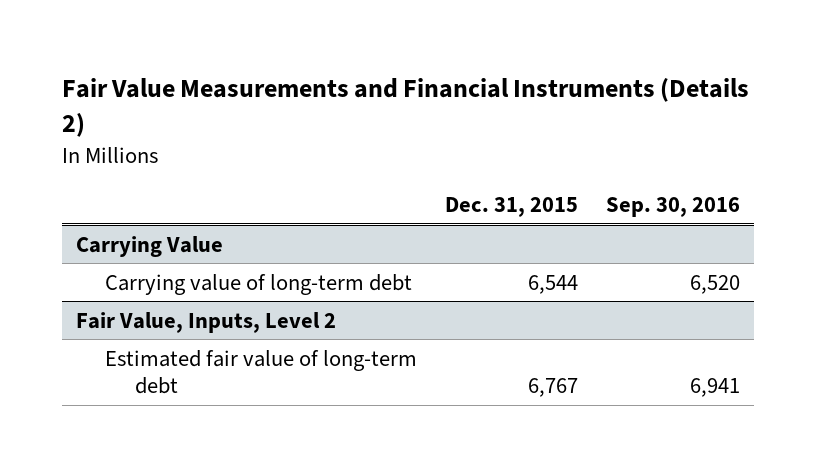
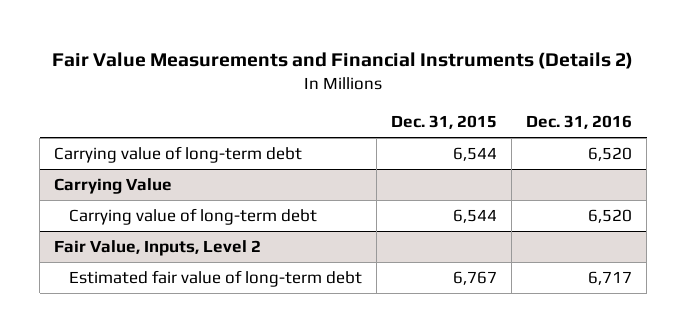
- | Dec. 31, 2015 | Sep. 30, 2016
+ | Dec. 31, 2015 | Dec. 31, 2016
+ Carrying value of long-term debt | 6,544 | 6,520

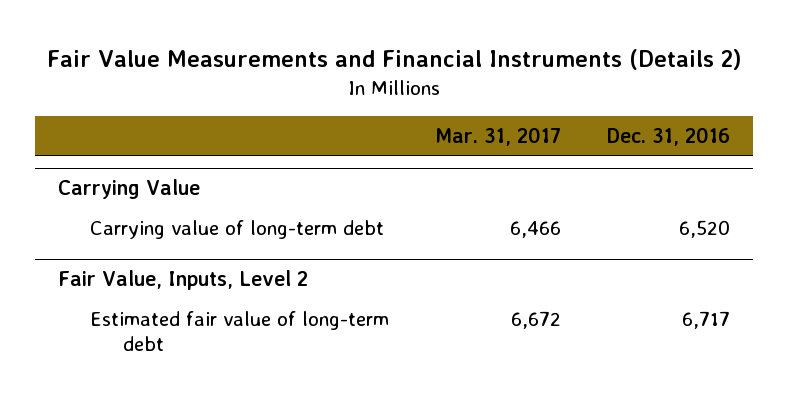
- | Dec. 31, 2015 | Dec. 31, 2016
+ | Mar. 31, 2017 | Dec. 31, 2016
- Carrying value of long-term debt | 6,544 | 6,520

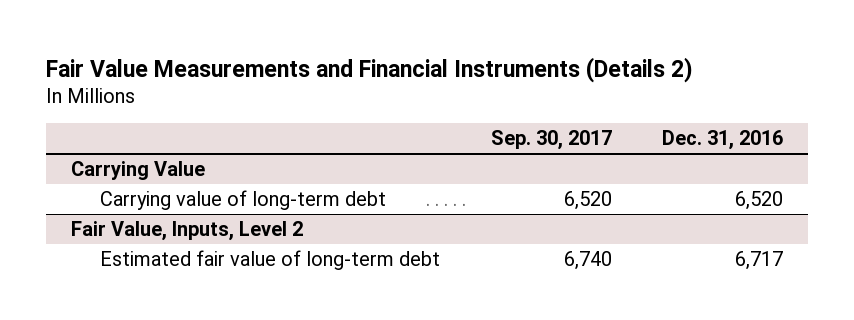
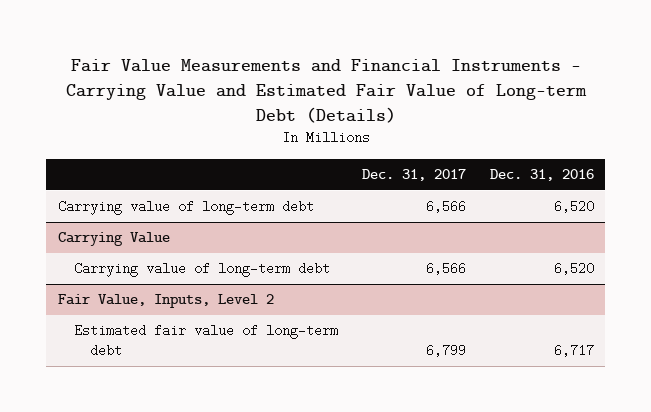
- Fair Value Measurements and Financial Instruments (Details 2)
+ Fair Value Measurements and Financial Instruments - Carrying Value and Estimated Fair Value of Long-term Debt (Details)
- | Sep. 30, 2017 | Dec. 31, 2016
+ | Dec. 31, 2017 | Dec. 31, 2016
+ Carrying value of long-term debt | 6,566 | 6,520

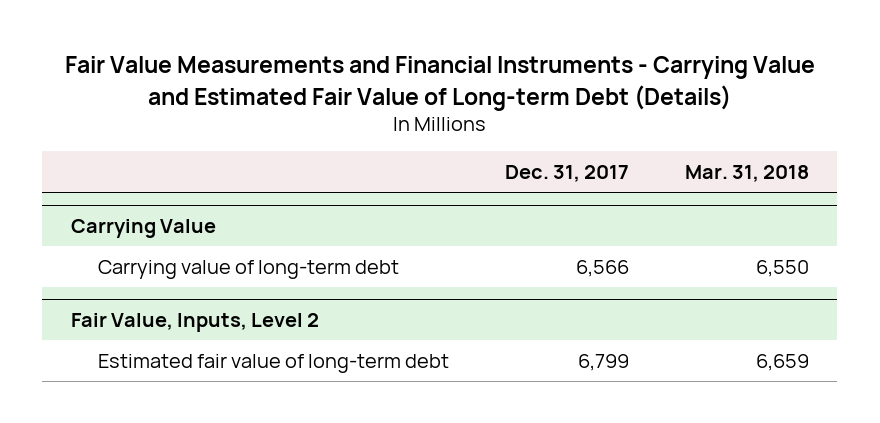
- | Dec. 31, 2017 | Dec. 31, 2016
+ | Dec. 31, 2017 | Mar. 31, 2018
- Carrying value of long-term debt | 6,566 | 6,520

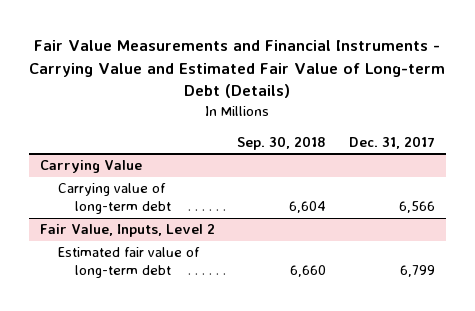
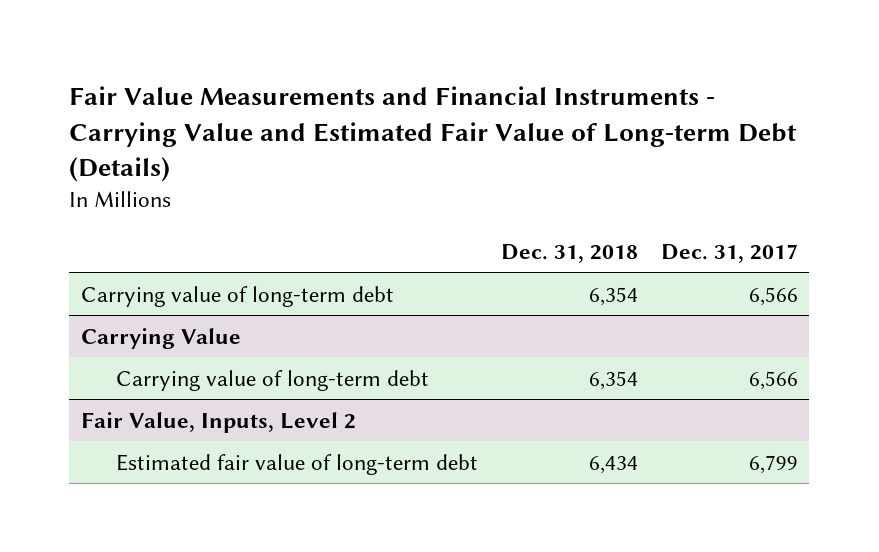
- | Sep. 30, 2018 | Dec. 31, 2017
+ | Dec. 31, 2018 | Dec. 31, 2017
+ Carrying value of long-term debt | 6,354 | 6,566

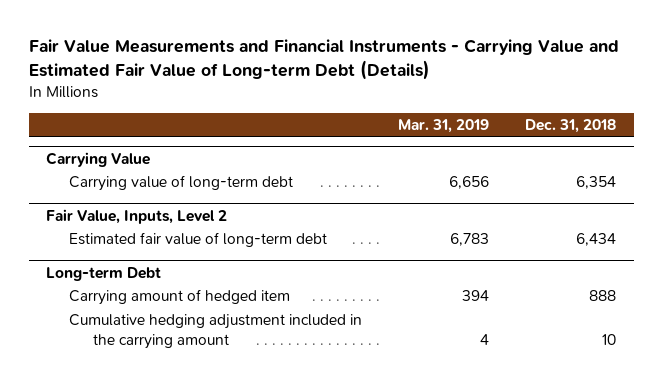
- | Dec. 31, 2018 | Dec. 31, 2017
+ | Mar. 31, 2019 | Dec. 31, 2018
- Carrying value of long-term debt | 6,354 | 6,566
+ Long-term Debt
+ Carrying amount of hedged item | 394 | 888
+ Cumulative hedging adjustment included in the carrying amount | 4 | 10

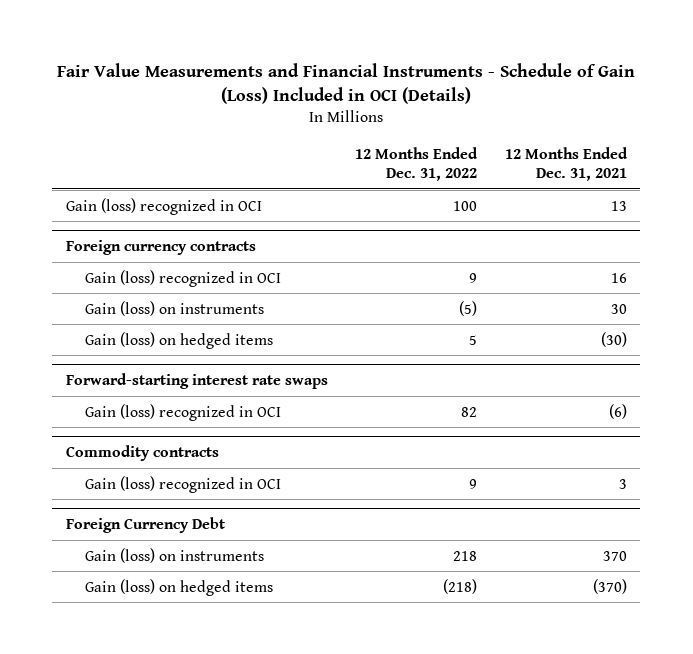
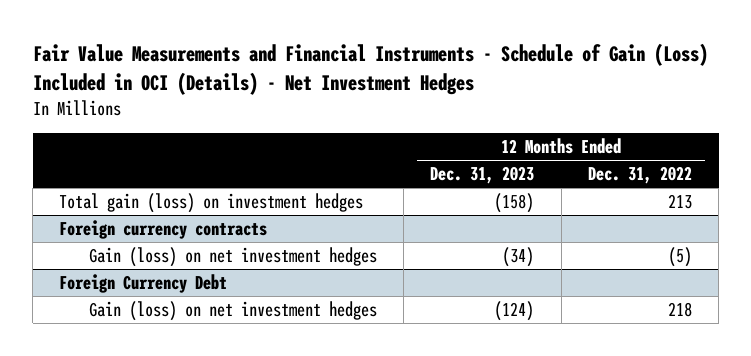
- Fair Value Measurements and Financial Instruments - Schedule of Gain (Loss) Included in OCI (Details)
+ Fair Value Measurements and Financial Instruments - Schedule of Gain (Loss) Included in OCI (Details) - Net Investment Hedges
- | 12 Months Ended Dec. 31, 2022 | 12 Months Ended Dec. 31, 2021
+ | 12 Months Ended Dec. 31, 2023 | 12 Months Ended Dec. 31, 2022
- Gain (loss) recognized in OCI | 100 | 13
+ Total gain (loss) on investment hedges | (158) | 213
@ Foreign currency contracts
- Gain (loss) recognized in OCI | 9 | 16
- Gain (loss) on instruments | (5) | 30
- Gain (loss) on hedged items | 5 | (30)
- Forward-starting interest rate swaps
- Gain (loss) recognized in OCI | 82 | (6)
- Commodity contracts
- Gain (loss) recognized in OCI | 9 | 3
@ Foreign currency contracts
+ Gain (loss) on net investment hedges | (34) | (5)
@ Foreign Currency Debt
- Gain (loss) on instruments | 218 | 370
- Gain (loss) on hedged items | (218) | (370)
+ Gain (loss) on net investment hedges | (124) | 218

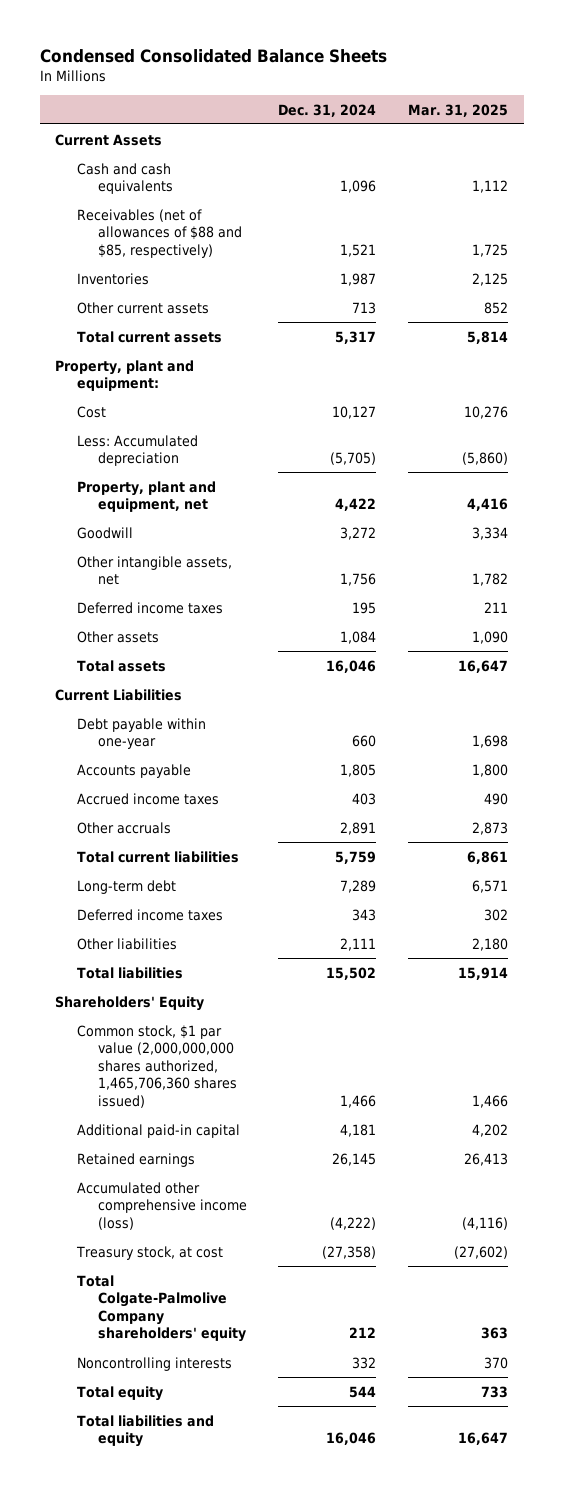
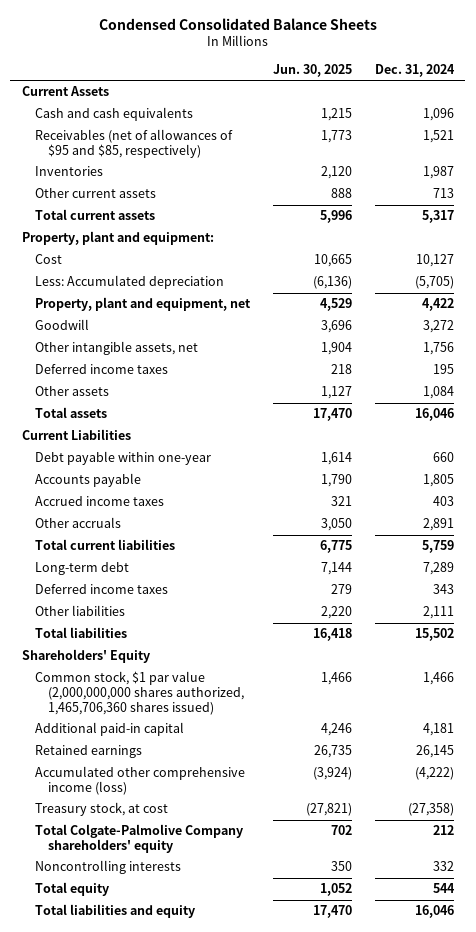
- | Dec. 31, 2024 | Mar. 31, 2025
+ | Jun. 30, 2025 | Dec. 31, 2024
- Receivables (net of allowances of $88 and $85, respectively) | 1,521 | 1,725
+ Receivables (net of allowances of $95 and $85, respectively) | 1,773 | 1,521

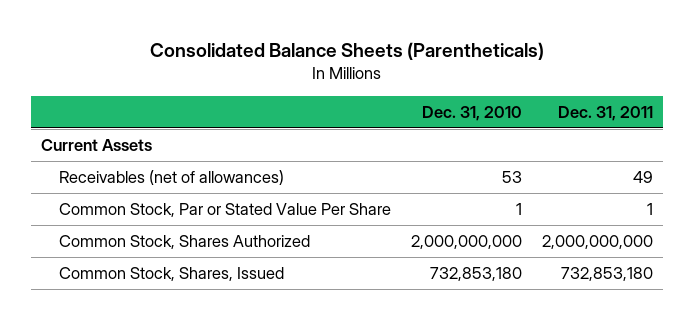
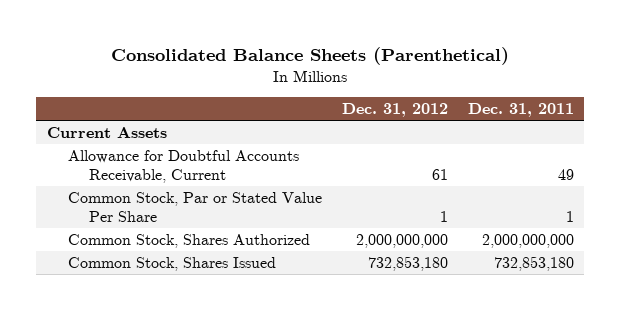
- Consolidated Balance Sheets (Parentheticals)
+ Consolidated Balance Sheets (Parenthetical)
- | Dec. 31, 2010 | Dec. 31, 2011
+ | Dec. 31, 2012 | Dec. 31, 2011
- Receivables (net of allowances) | 53 | 49
+ Allowance for Doubtful Accounts Receivable, Current | 61 | 49
- Common Stock, Shares, Issued | 732,853,180 | 732,853,180
+ Common Stock, Shares Issued | 732,853,180 | 732,853,180

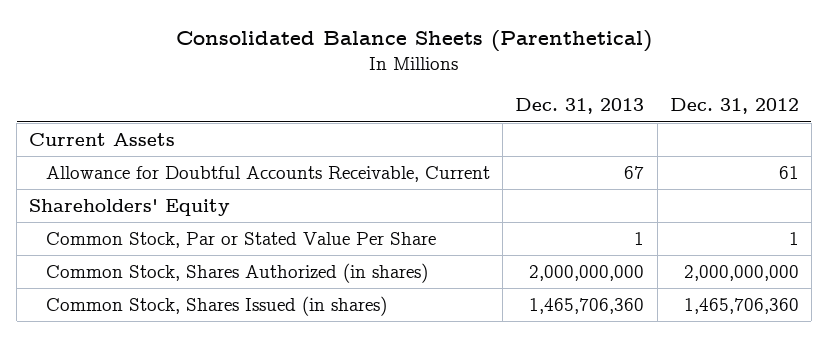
- | Dec. 31, 2012 | Dec. 31, 2011
+ | Dec. 31, 2013 | Dec. 31, 2012
+ Shareholders' Equity
- Common Stock, Shares Authorized | 2,000,000,000 | 2,000,000,000
- Common Stock, Shares Issued | 732,853,180 | 732,853,180
+ Common Stock, Shares Authorized (in shares) | 2,000,000,000 | 2,000,000,000
+ Common Stock, Shares Issued (in shares) | 1,465,706,360 | 1,465,706,360

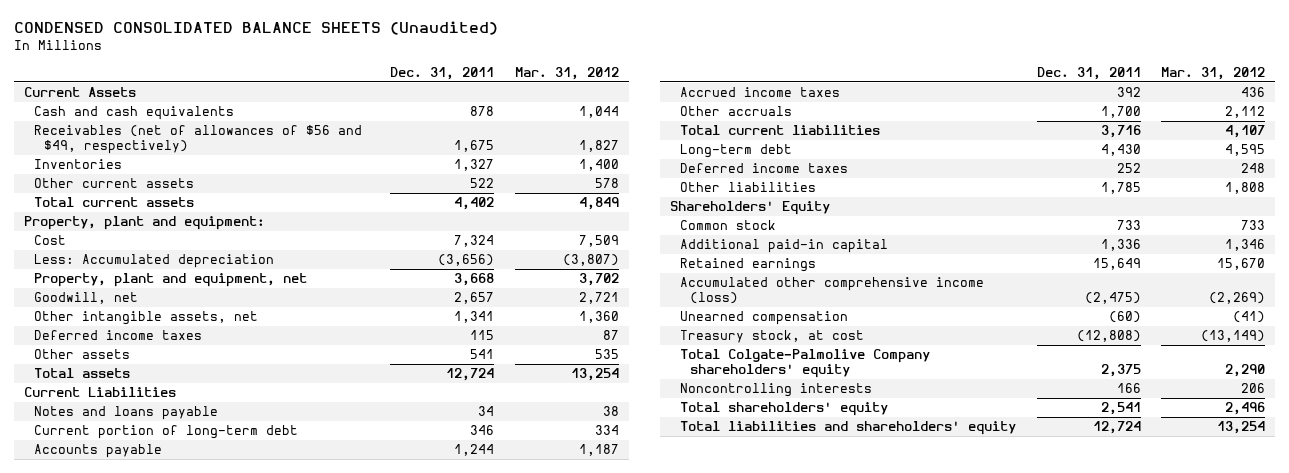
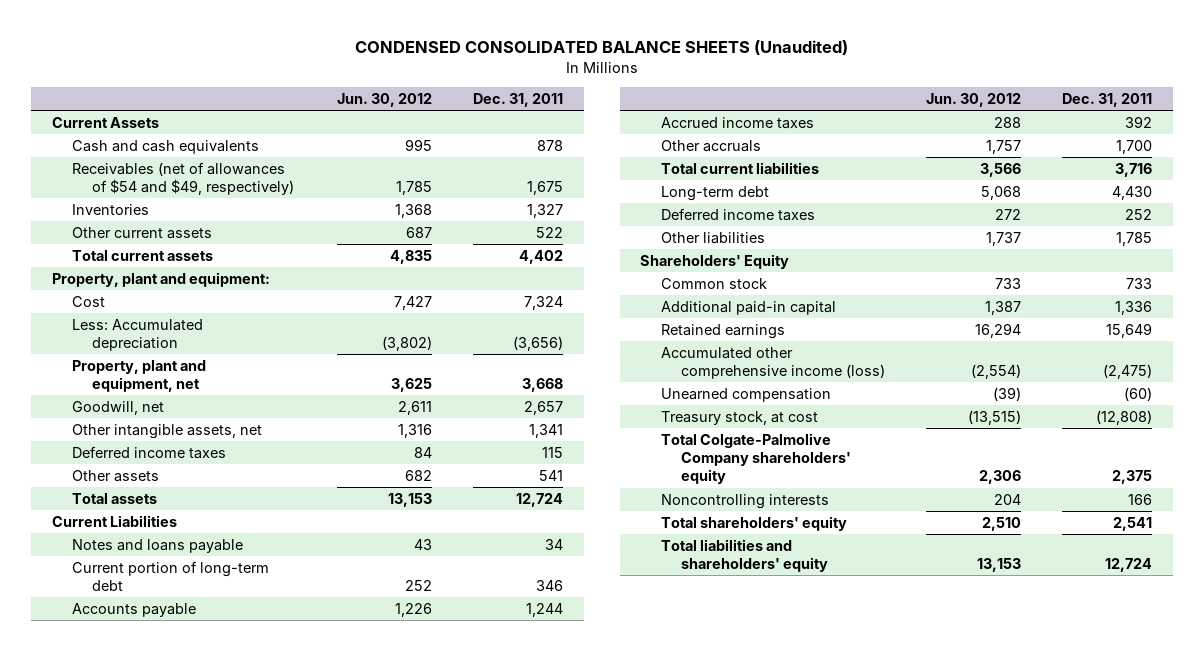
- | Dec. 31, 2011 | Mar. 31, 2012
+ | Jun. 30, 2012 | Dec. 31, 2011
- Receivables (net of allowances of $56 and $49, respectively) | 1,675 | 1,827
+ Receivables (net of allowances of $54 and $49, respectively) | 1,785 | 1,675

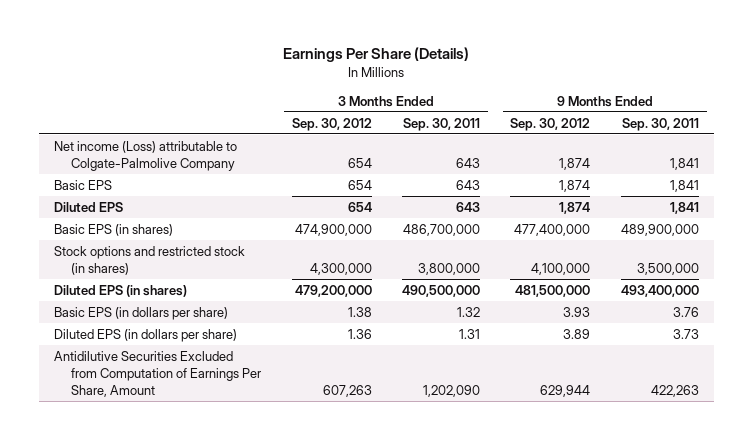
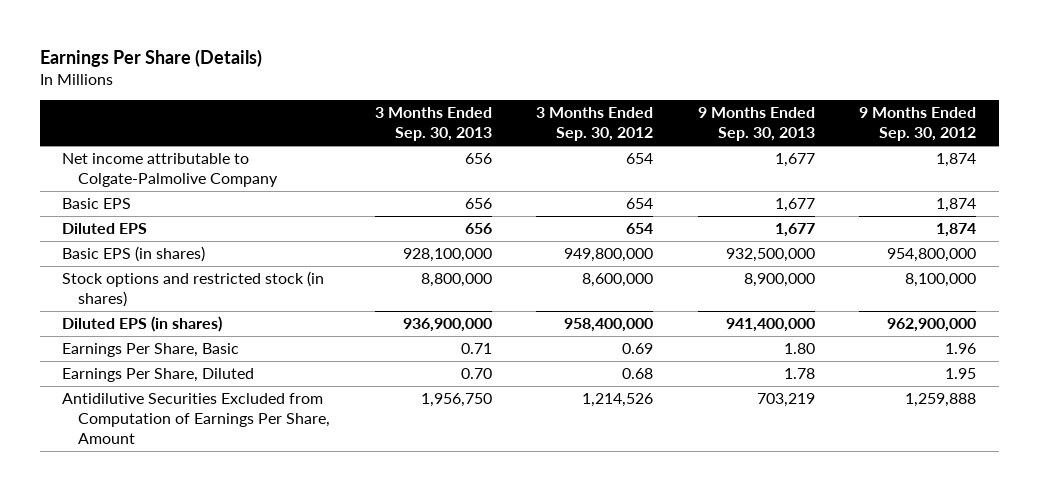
- | 3 Months Ended Sep. 30, 2012 | 3 Months Ended Sep. 30, 2011 | 9 Months Ended Sep. 30, 2012 | 9 Months Ended Sep. 30, 2011
+ | 3 Months Ended Sep. 30, 2013 | 3 Months Ended Sep. 30, 2012 | 9 Months Ended Sep. 30, 2013 | 9 Months Ended Sep. 30, 2012
- Net income (Loss) attributable to Colgate-Palmolive Company | 654 | 643 | 1,874 | 1,841
+ Net income attributable to Colgate-Palmolive Company | 656 | 654 | 1,677 | 1,874
- Basic EPS (in shares) | 474,900,000 | 486,700,000 | 477,400,000 | 489,900,000
- Stock options and restricted stock (in shares) | 4,300,000 | 3,800,000 | 4,100,000 | 3,500,000
- Diluted EPS (in shares) | 479,200,000 | 490,500,000 | 481,500,000 | 493,400,000
- Basic EPS (in dollars per share) | 1.38 | 1.32 | 3.93 | 3.76
- Diluted EPS (in dollars per share) | 1.36 | 1.31 | 3.89 | 3.73
- Antidilutive Securities Excluded from Computation of Earnings Per Share, Amount | 607,263 | 1,202,090 | 629,944 | 422,263
+ Basic EPS (in shares) | 928,100,000 | 949,800,000 | 932,500,000 | 954,800,000
+ Stock options and restricted stock (in shares) | 8,800,000 | 8,600,000 | 8,900,000 | 8,100,000
+ Diluted EPS (in shares) | 936,900,000 | 958,400,000 | 941,400,000 | 962,900,000
+ Earnings Per Share, Basic | 0.71 | 0.69 | 1.80 | 1.96
+ Earnings Per Share, Diluted | 0.70 | 0.68 | 1.78 | 1.95
+ Antidilutive Securities Excluded from Computation of Earnings Per Share, Amount | 1,956,750 | 1,214,526 | 703,219 | 1,259,888

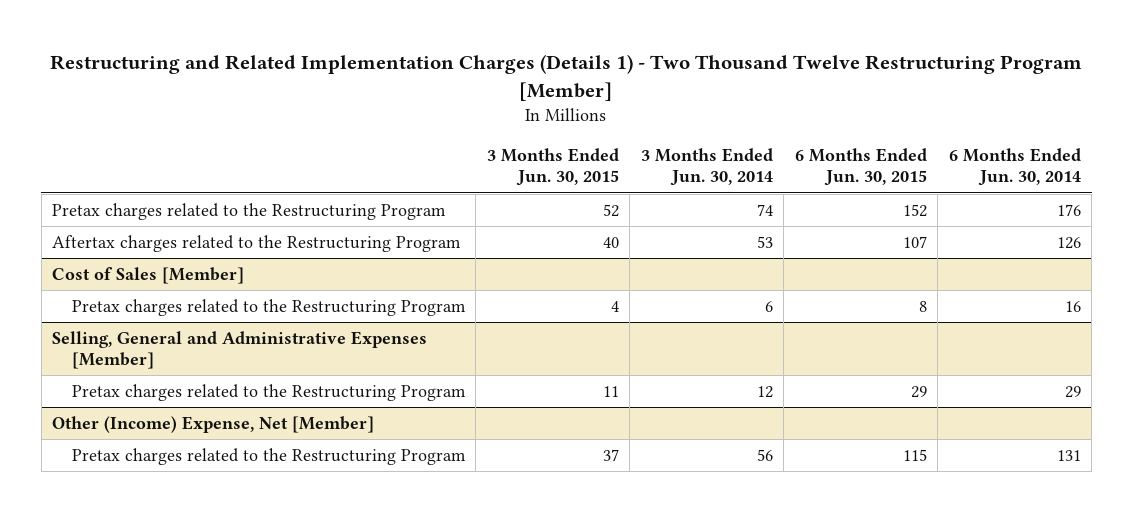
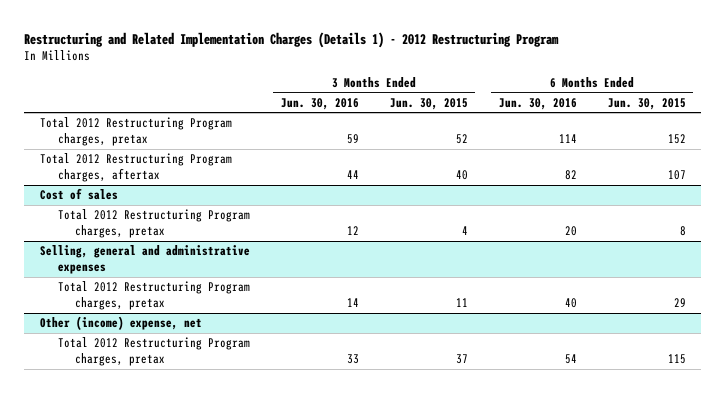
- Restructuring and Related Implementation Charges (Details 1) - Two Thousand Twelve Restructuring Program [Member]
+ Restructuring and Related Implementation Charges (Details 1) - 2012 Restructuring Program
- | 3 Months Ended Jun. 30, 2015 | 3 Months Ended Jun. 30, 2014 | 6 Months Ended Jun. 30, 2015 | 6 Months Ended Jun. 30, 2014
+ | 3 Months Ended Jun. 30, 2016 | 3 Months Ended Jun. 30, 2015 | 6 Months Ended Jun. 30, 2016 | 6 Months Ended Jun. 30, 2015
- Pretax charges related to the Restructuring Program | 52 | 74 | 152 | 176
- Aftertax charges related to the Restructuring Program | 40 | 53 | 107 | 126
- Cost of Sales [Member]
- Pretax charges related to the Restructuring Program | 4 | 6 | 8 | 16
- Selling, General and Administrative Expenses [Member]
- Pretax charges related to the Restructuring Program | 11 | 12 | 29 | 29
- Other (Income) Expense, Net [Member]
- Pretax charges related to the Restructuring Program | 37 | 56 | 115 | 131
+ Total 2012 Restructuring Program charges, pretax | 59 | 52 | 114 | 152
+ Total 2012 Restructuring Program charges, aftertax | 44 | 40 | 82 | 107
+ Cost of sales
+ Total 2012 Restructuring Program charges, pretax | 12 | 4 | 20 | 8
+ Selling, general and administrative expenses
+ Total 2012 Restructuring Program charges, pretax | 14 | 11 | 40 | 29
+ Other (income) expense, net
+ Total 2012 Restructuring Program charges, pretax | 33 | 37 | 54 | 115

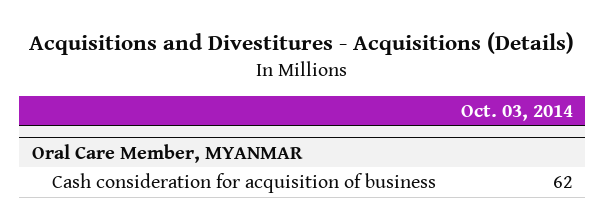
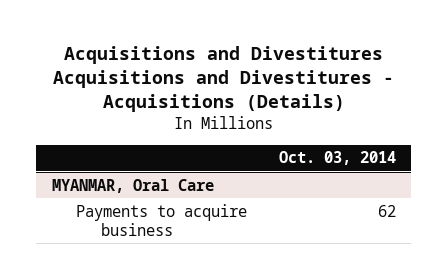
- Acquisitions and Divestitures - Acquisitions (Details)
+ Acquisitions and Divestitures Acquisitions and Divestitures - Acquisitions (Details)
- Oral Care Member, MYANMAR
- Cash consideration for acquisition of business | 62
+ MYANMAR, Oral Care
+ Payments to acquire business | 62

